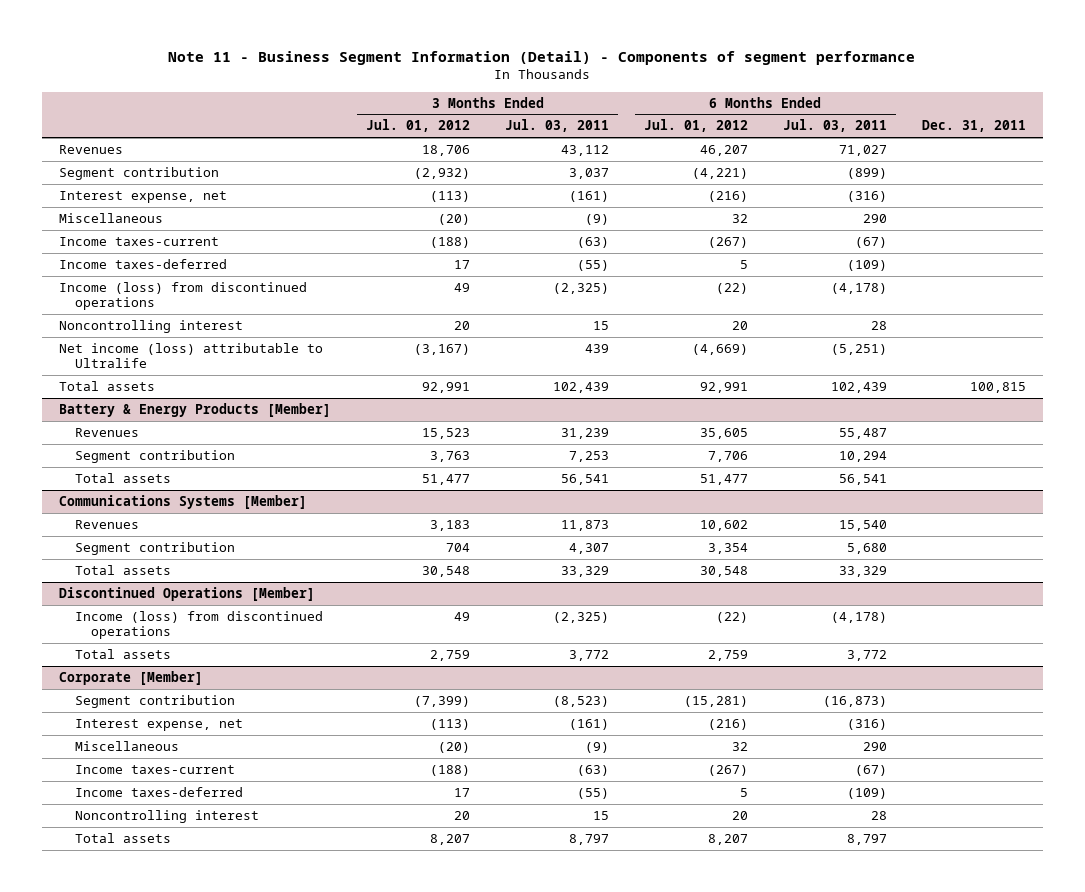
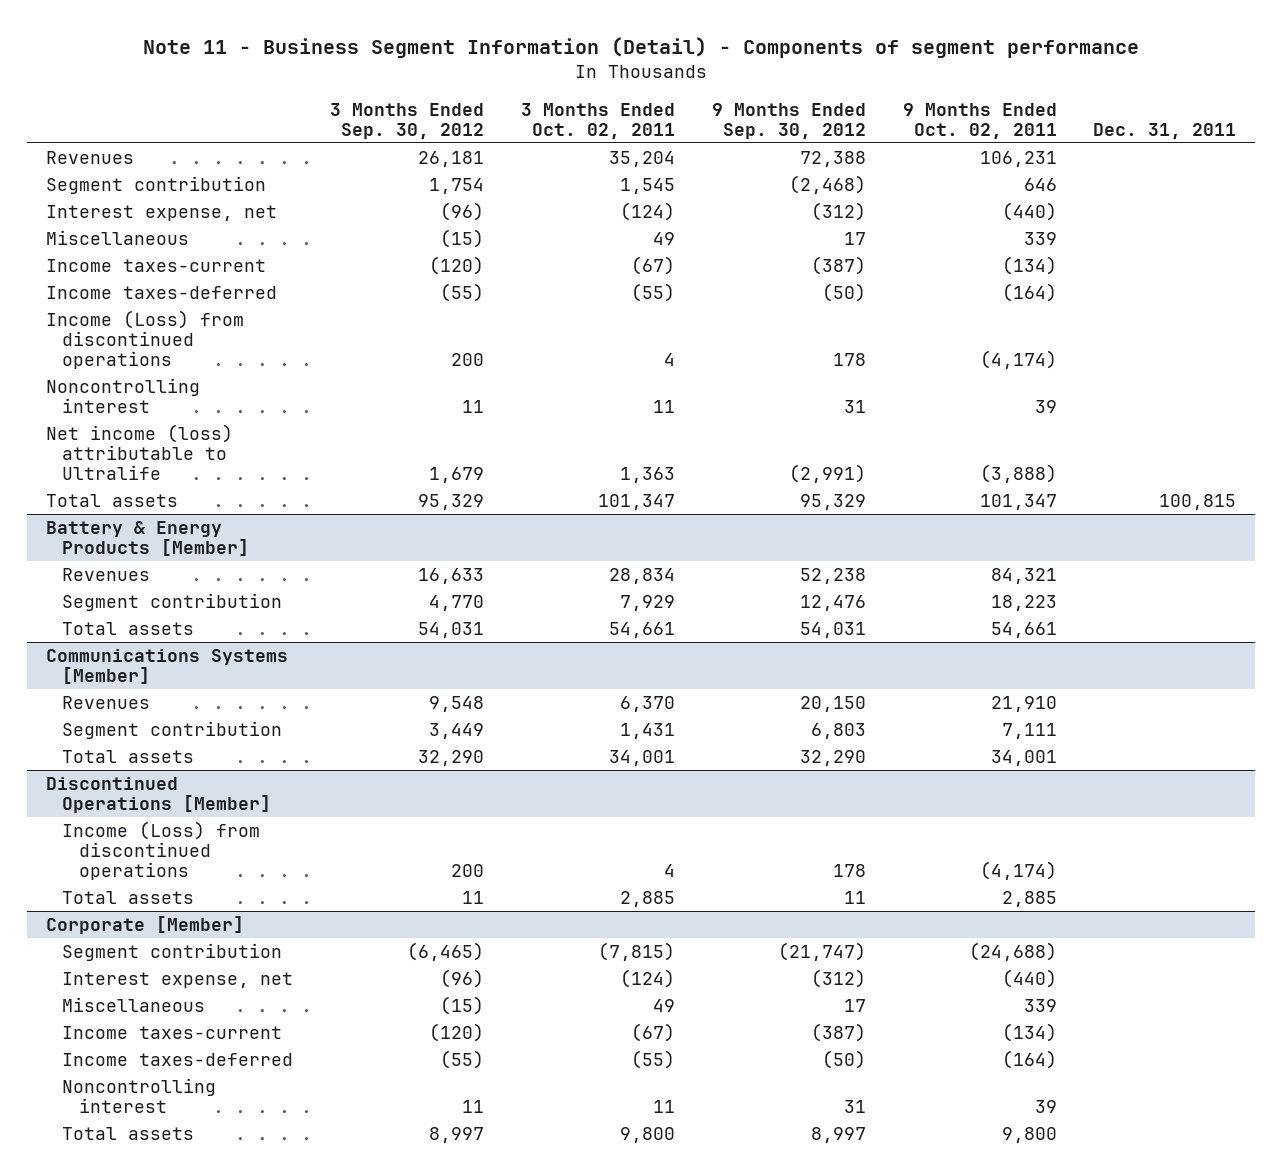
- | 3 Months Ended Jul. 01, 2012 | 3 Months Ended Jul. 03, 2011 | 6 Months Ended Jul. 01, 2012 | 6 Months Ended Jul. 03, 2011 | Dec. 31, 2011
+ | 3 Months Ended Sep. 30, 2012 | 3 Months Ended Oct. 02, 2011 | 9 Months Ended Sep. 30, 2012 | 9 Months Ended Oct. 02, 2011 | Dec. 31, 2011
- Income (loss) from discontinued operations | 49 | (2,325) | (22) | (4,178) |
+ Income (Loss) from discontinued operations | 200 | 4 | 178 | (4,174) |
@ Discontinued Operations [Member]
- Income (loss) from discontinued operations | 49 | (2,325) | (22) | (4,178) |
+ Income (Loss) from discontinued operations | 200 | 4 | 178 | (4,174) |

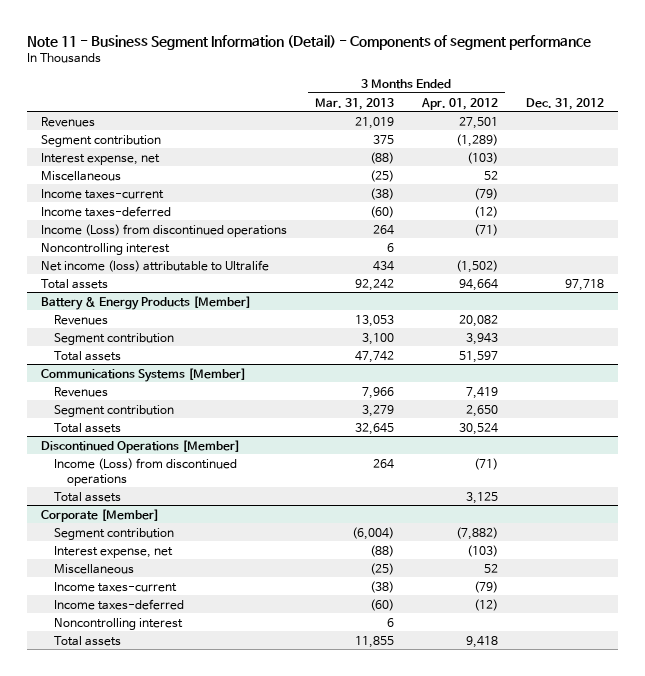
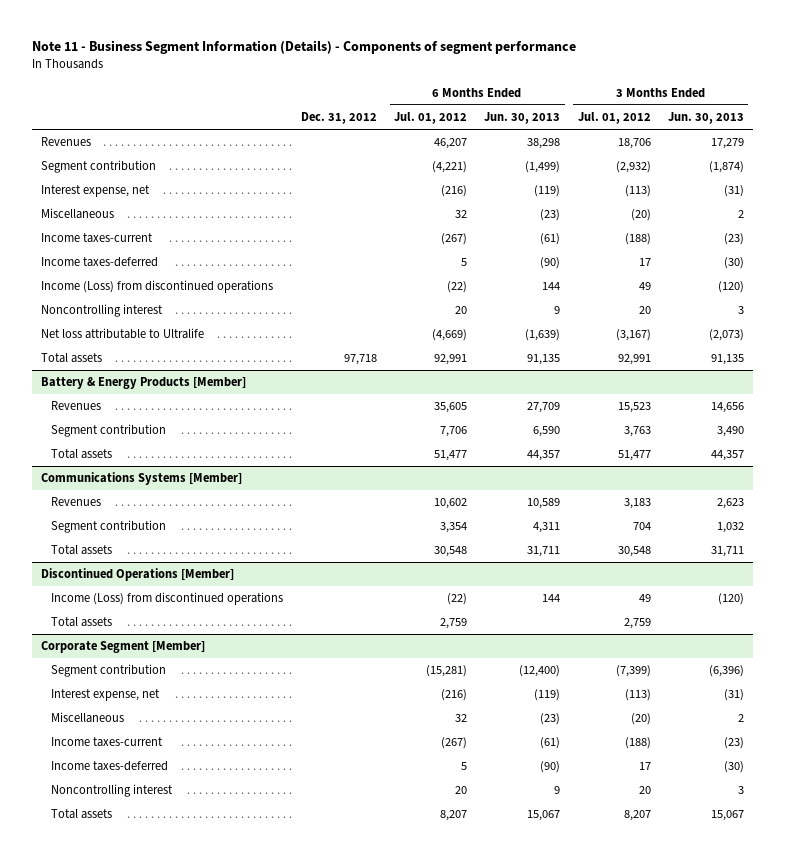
- Note 11 - Business Segment Information (Detail) - Components of segment performance
+ Note 11 - Business Segment Information (Details) - Components of segment performance
- | 3 Months Ended Mar. 31, 2013 | 3 Months Ended Apr. 01, 2012 | Dec. 31, 2012
+ | Dec. 31, 2012 | 6 Months Ended Jul. 01, 2012 | 6 Months Ended Jun. 30, 2013 | 3 Months Ended Jul. 01, 2012 | 3 Months Ended Jun. 30, 2013
- Net income (loss) attributable to Ultralife | 434 | (1,502) |
+ Net loss attributable to Ultralife | | (4,669) | (1,639) | (3,167) | (2,073)
- Corporate [Member]
+ Corporate Segment [Member]

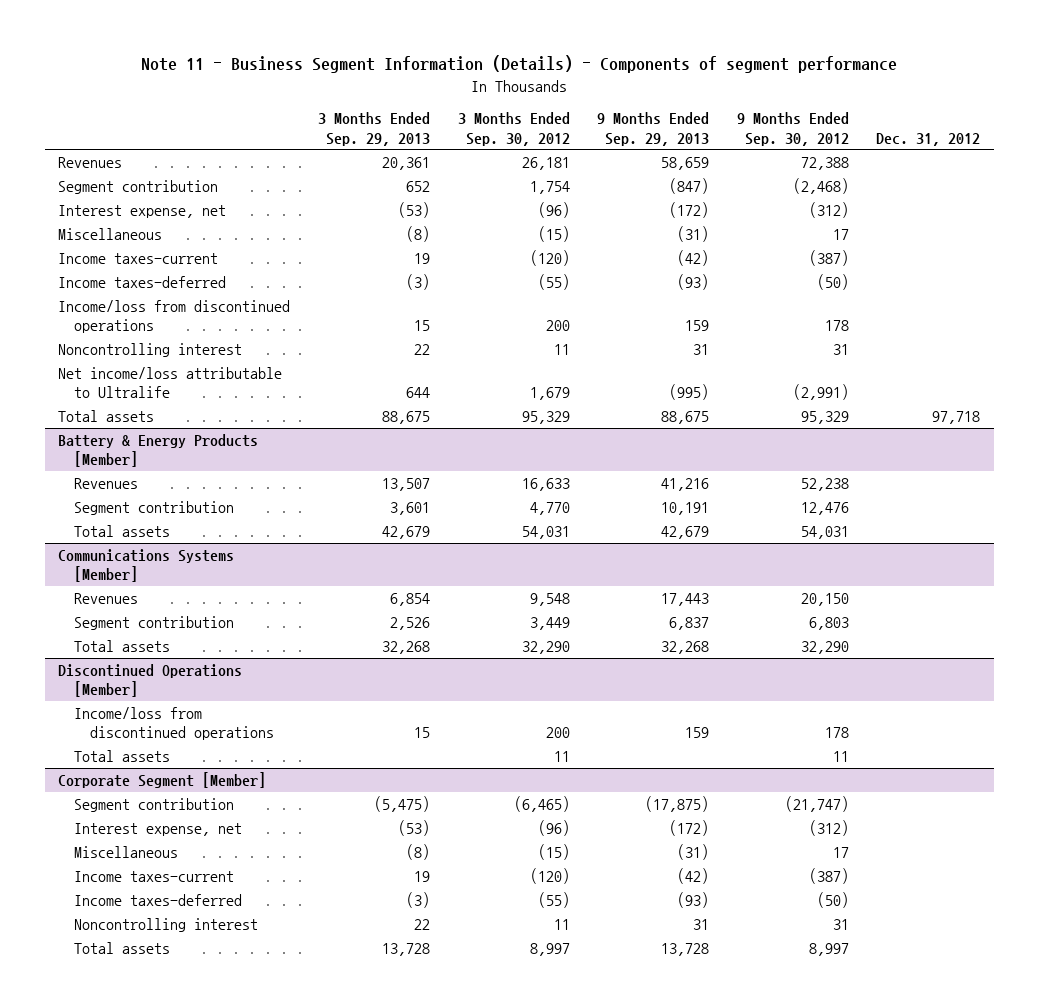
- | Dec. 31, 2012 | 6 Months Ended Jul. 01, 2012 | 6 Months Ended Jun. 30, 2013 | 3 Months Ended Jul. 01, 2012 | 3 Months Ended Jun. 30, 2013
+ | 3 Months Ended Sep. 29, 2013 | 3 Months Ended Sep. 30, 2012 | 9 Months Ended Sep. 29, 2013 | 9 Months Ended Sep. 30, 2012 | Dec. 31, 2012
- Income (Loss) from discontinued operations | | (22) | 144 | 49 | (120)
+ Income/loss from discontinued operations | 15 | 200 | 159 | 178 |
- Net loss attributable to Ultralife | | (4,669) | (1,639) | (3,167) | (2,073)
+ Net income/loss attributable to Ultralife | 644 | 1,679 | (995) | (2,991) |
@ Discontinued Operations [Member]
- Income (Loss) from discontinued operations | | (22) | 144 | 49 | (120)
+ Income/loss from discontinued operations | 15 | 200 | 159 | 178 |

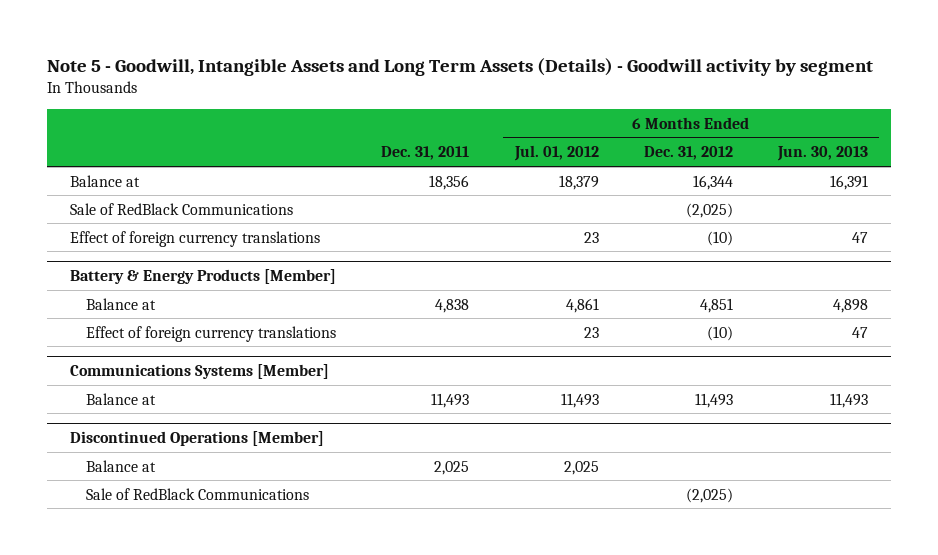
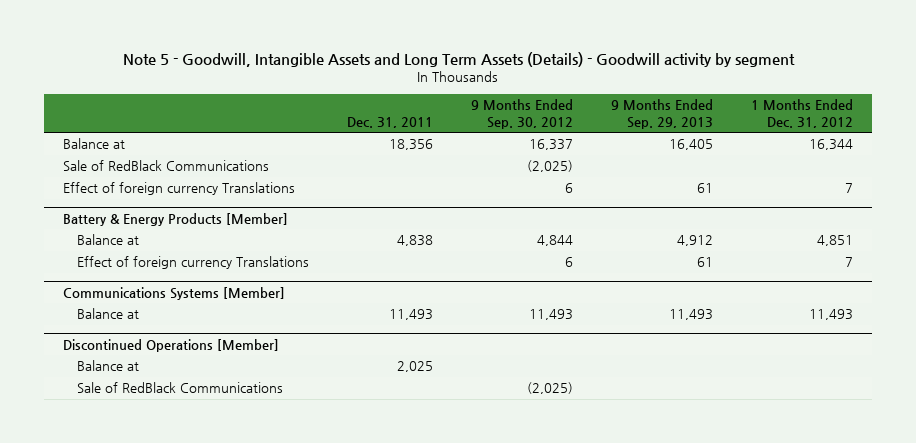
- | Dec. 31, 2011 | 6 Months Ended Jul. 01, 2012 | 6 Months Ended Dec. 31, 2012 | 6 Months Ended Jun. 30, 2013
+ | Dec. 31, 2011 | 9 Months Ended Sep. 30, 2012 | 9 Months Ended Sep. 29, 2013 | 1 Months Ended Dec. 31, 2012
- Effect of foreign currency translations | | 23 | (10) | 47
+ Effect of foreign currency Translations | | 6 | 61 | 7
@ Battery & Energy Products [Member]
- Effect of foreign currency translations | | 23 | (10) | 47
+ Effect of foreign currency Translations | | 6 | 61 | 7

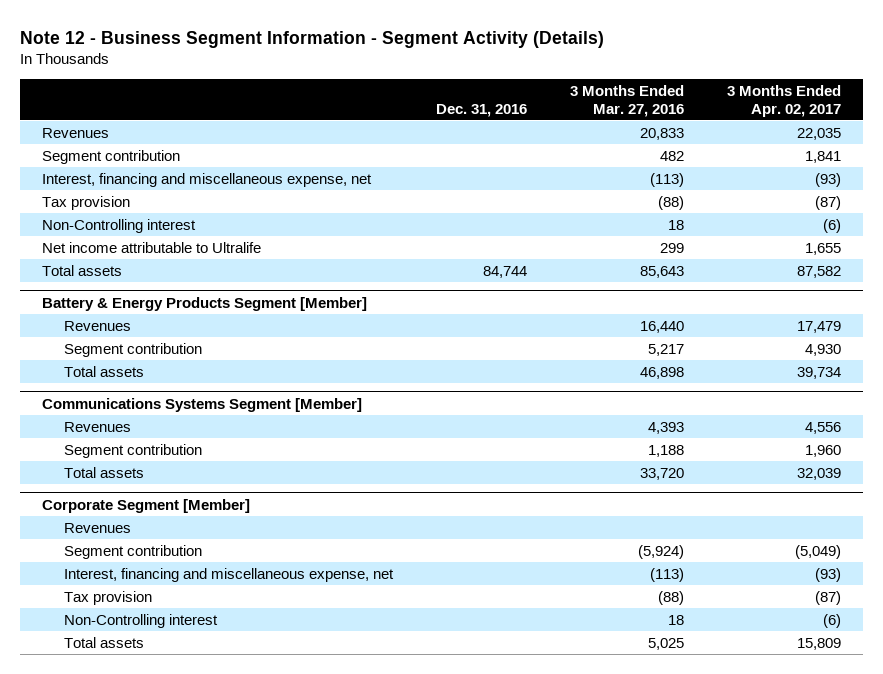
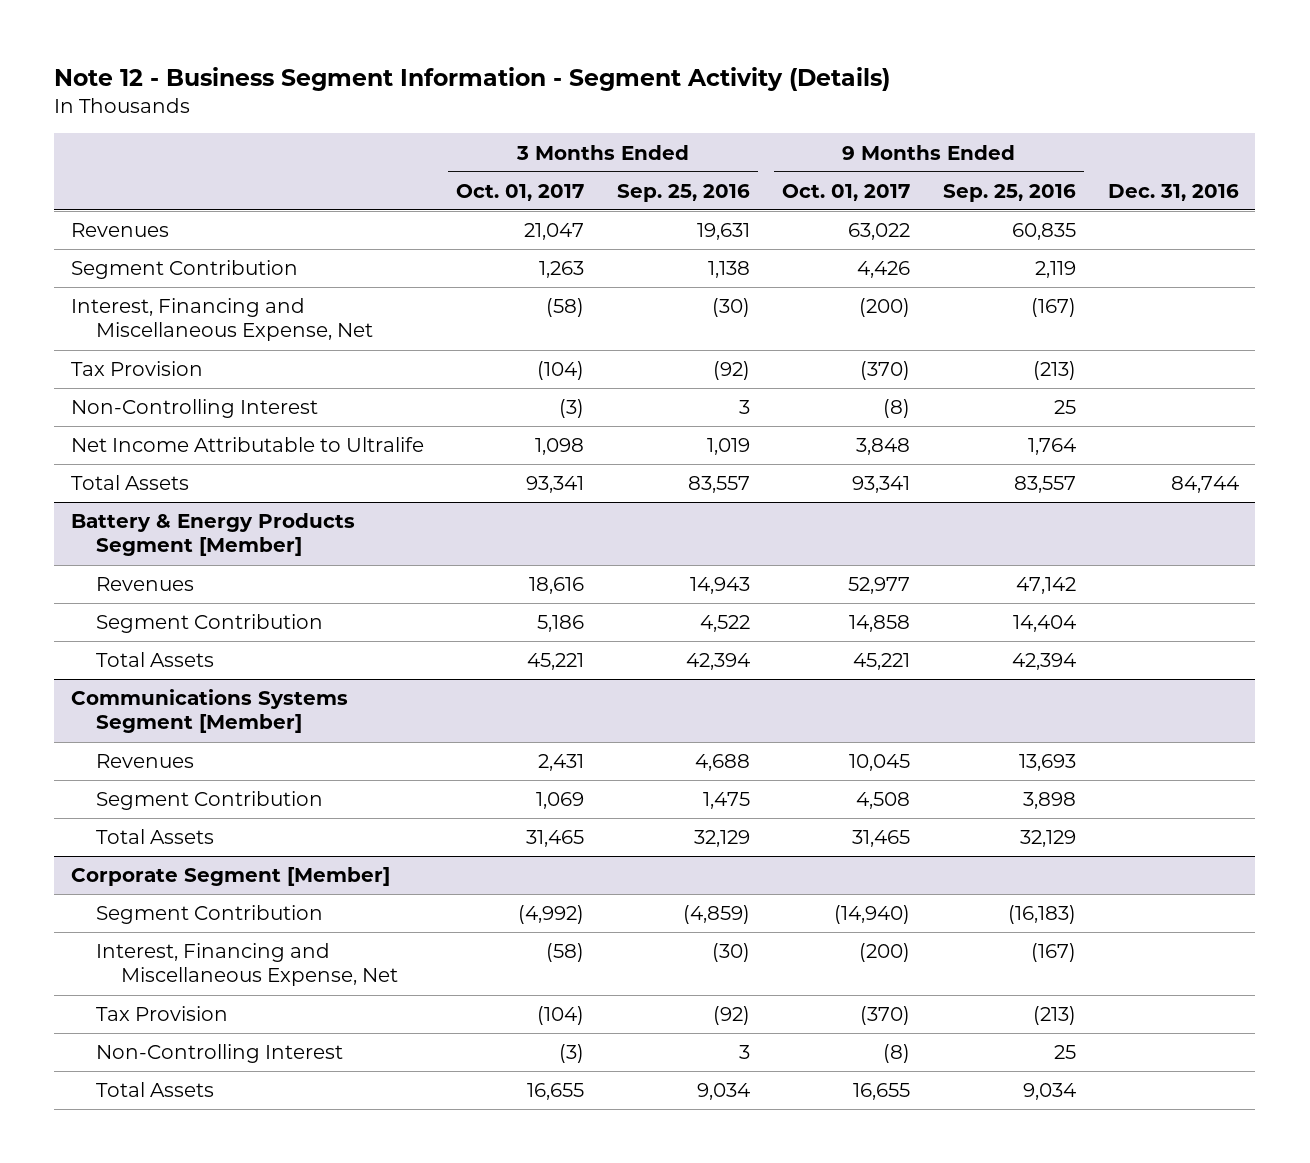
- | Dec. 31, 2016 | 3 Months Ended Mar. 27, 2016 | 3 Months Ended Apr. 02, 2017
+ | 3 Months Ended Oct. 01, 2017 | 3 Months Ended Sep. 25, 2016 | 9 Months Ended Oct. 01, 2017 | 9 Months Ended Sep. 25, 2016 | Dec. 31, 2016
- Segment contribution | | 482 | 1,841
- Interest, financing and miscellaneous expense, net | | (113) | (93)
- Tax provision | | (88) | (87)
- Non-Controlling interest | | 18 | (6)
- Net income attributable to Ultralife | | 299 | 1,655
- Total assets | 84,744 | 85,643 | 87,582
+ Segment Contribution | 1,263 | 1,138 | 4,426 | 2,119 |
+ Interest, Financing and Miscellaneous Expense, Net | (58) | (30) | (200) | (167) |
+ Tax Provision | (104) | (92) | (370) | (213) |
+ Non-Controlling Interest | (3) | 3 | (8) | 25 |
+ Net Income Attributable to Ultralife | 1,098 | 1,019 | 3,848 | 1,764 |
+ Total Assets | 93,341 | 83,557 | 93,341 | 83,557 | 84,744
@ Battery & Energy Products Segment [Member]
- Segment contribution | | 5,217 | 4,930
- Total assets | | 46,898 | 39,734
+ Segment Contribution | 5,186 | 4,522 | 14,858 | 14,404 |
+ Total Assets | 45,221 | 42,394 | 45,221 | 42,394 |
@ Communications Systems Segment [Member]
- Segment contribution | | 1,188 | 1,960
- Total assets | | 33,720 | 32,039
+ Segment Contribution | 1,069 | 1,475 | 4,508 | 3,898 |
+ Total Assets | 31,465 | 32,129 | 31,465 | 32,129 |
@ Corporate Segment [Member]
- Revenues
- Segment contribution | | (5,924) | (5,049)
- Interest, financing and miscellaneous expense, net | | (113) | (93)
- Tax provision | | (88) | (87)
- Non-Controlling interest | | 18 | (6)
- Total assets | | 5,025 | 15,809
+ Segment Contribution | (4,992) | (4,859) | (14,940) | (16,183) |
+ Interest, Financing and Miscellaneous Expense, Net | (58) | (30) | (200) | (167) |
+ Tax Provision | (104) | (92) | (370) | (213) |
+ Non-Controlling Interest | (3) | 3 | (8) | 25 |
+ Total Assets | 16,655 | 9,034 | 16,655 | 9,034 |

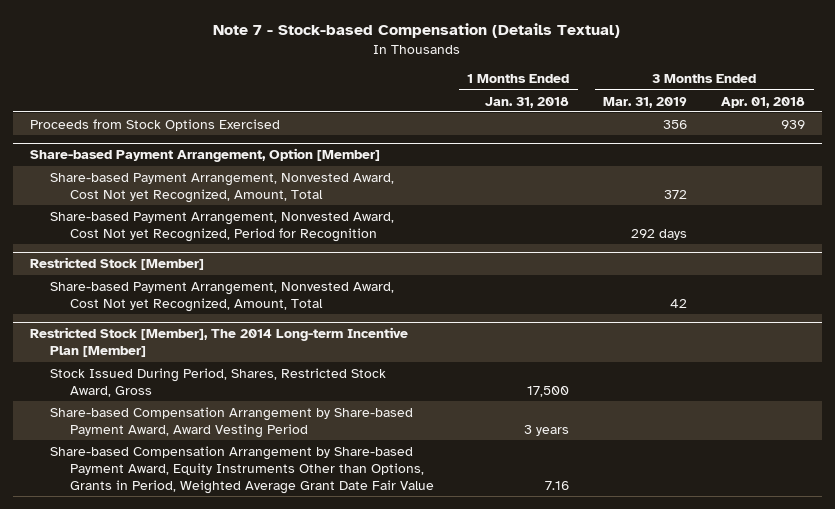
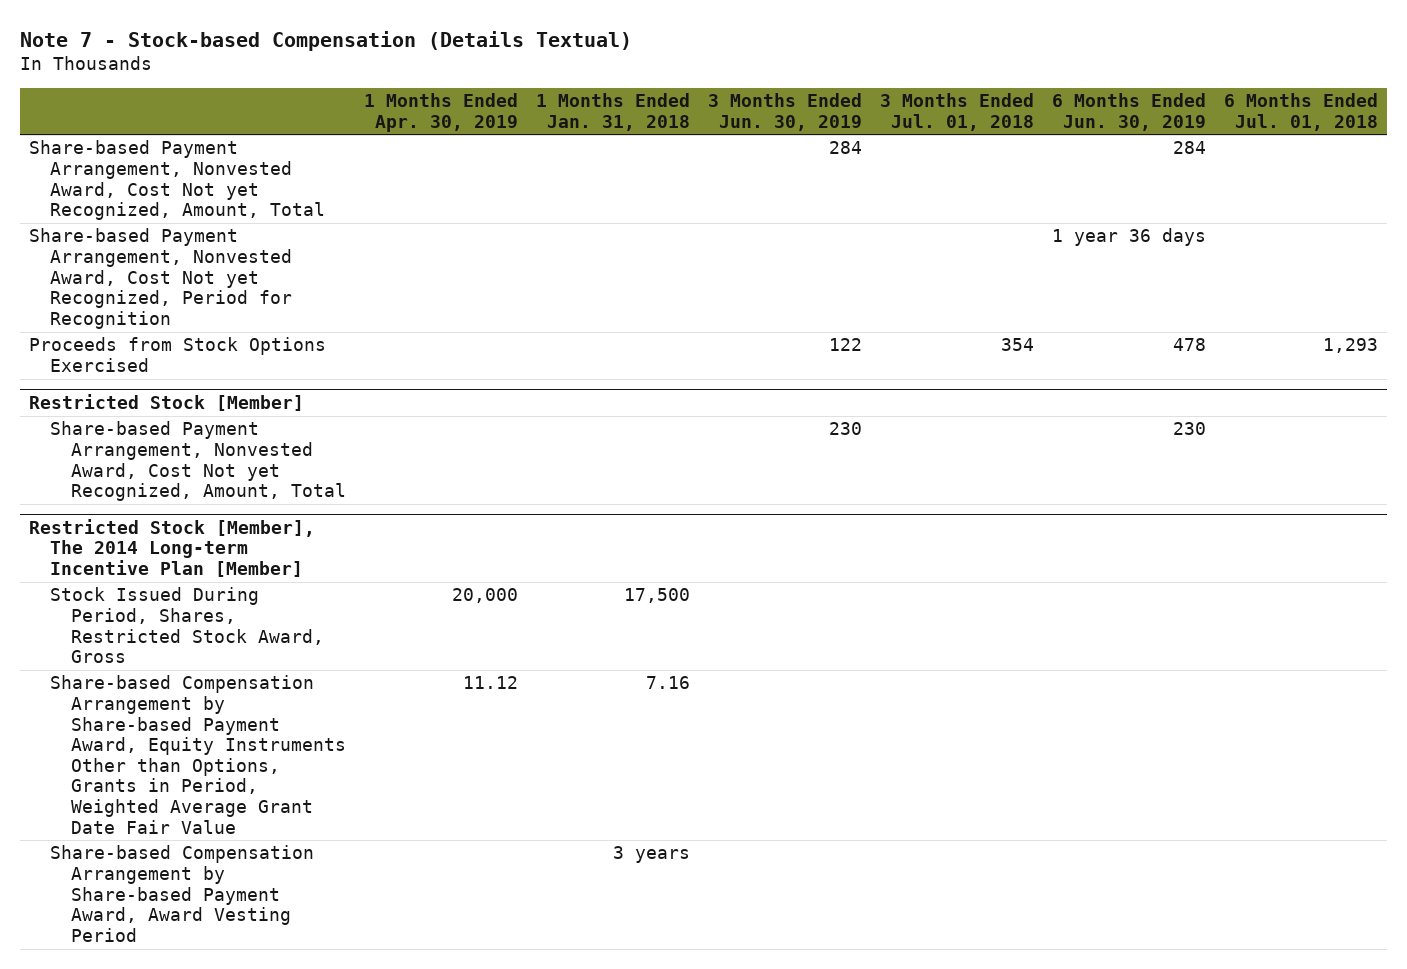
- | 1 Months Ended Jan. 31, 2018 | 3 Months Ended Mar. 31, 2019 | 3 Months Ended Apr. 01, 2018
+ | 1 Months Ended Apr. 30, 2019 | 1 Months Ended Jan. 31, 2018 | 3 Months Ended Jun. 30, 2019 | 3 Months Ended Jul. 01, 2018 | 6 Months Ended Jun. 30, 2019 | 6 Months Ended Jul. 01, 2018
+ Share-based Payment Arrangement, Nonvested Award, Cost Not yet Recognized, Amount, Total | | | 284 | | 284 |
+ Share-based Payment Arrangement, Nonvested Award, Cost Not yet Recognized, Period for Recognition | | | | | 1 year 36 days |
- Share-based Payment Arrangement, Option [Member]
- Share-based Payment Arrangement, Nonvested Award, Cost Not yet Recognized, Amount, Total | | 372 |
- Share-based Payment Arrangement, Nonvested Award, Cost Not yet Recognized, Period for Recognition | | 292 days |
@ Restricted Stock [Member], The 2014 Long-term Incentive Plan [Member]
moved down: Share-based Compensation Arrangement by Share-based Payment Award, Award Vesting Period | | 3 years | | | |

